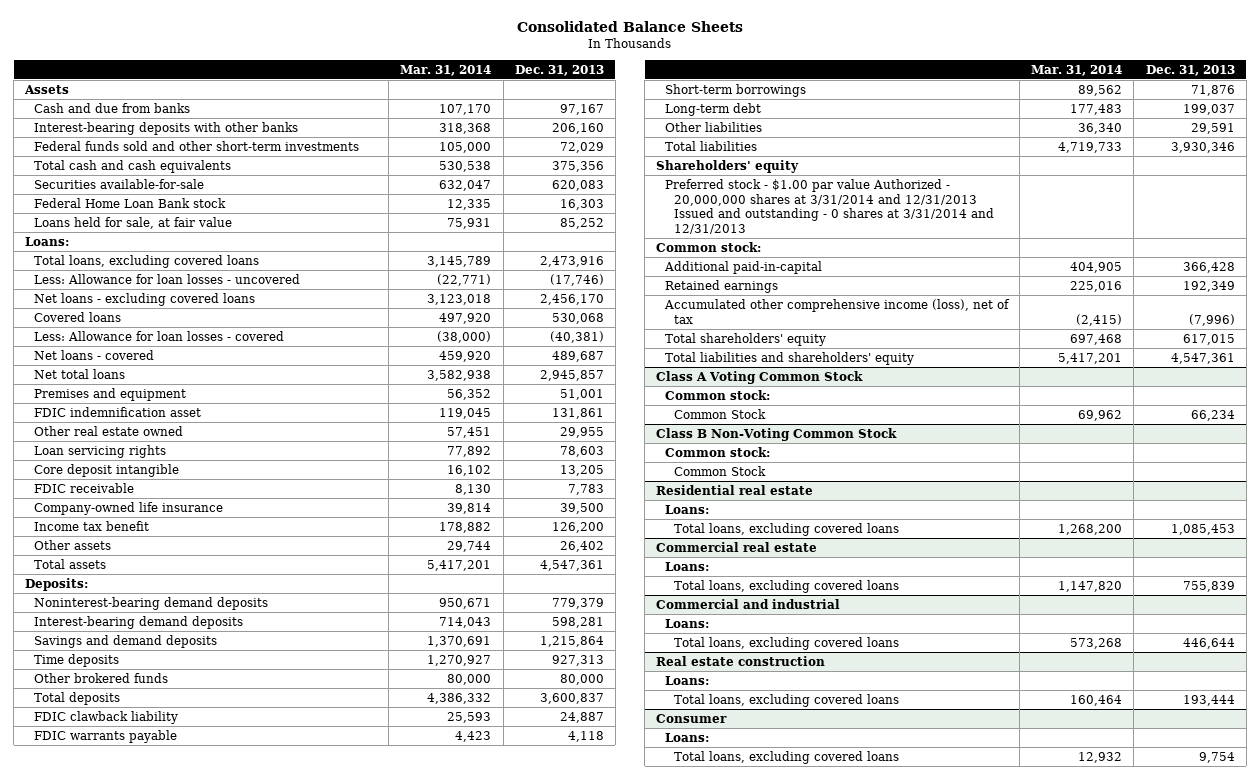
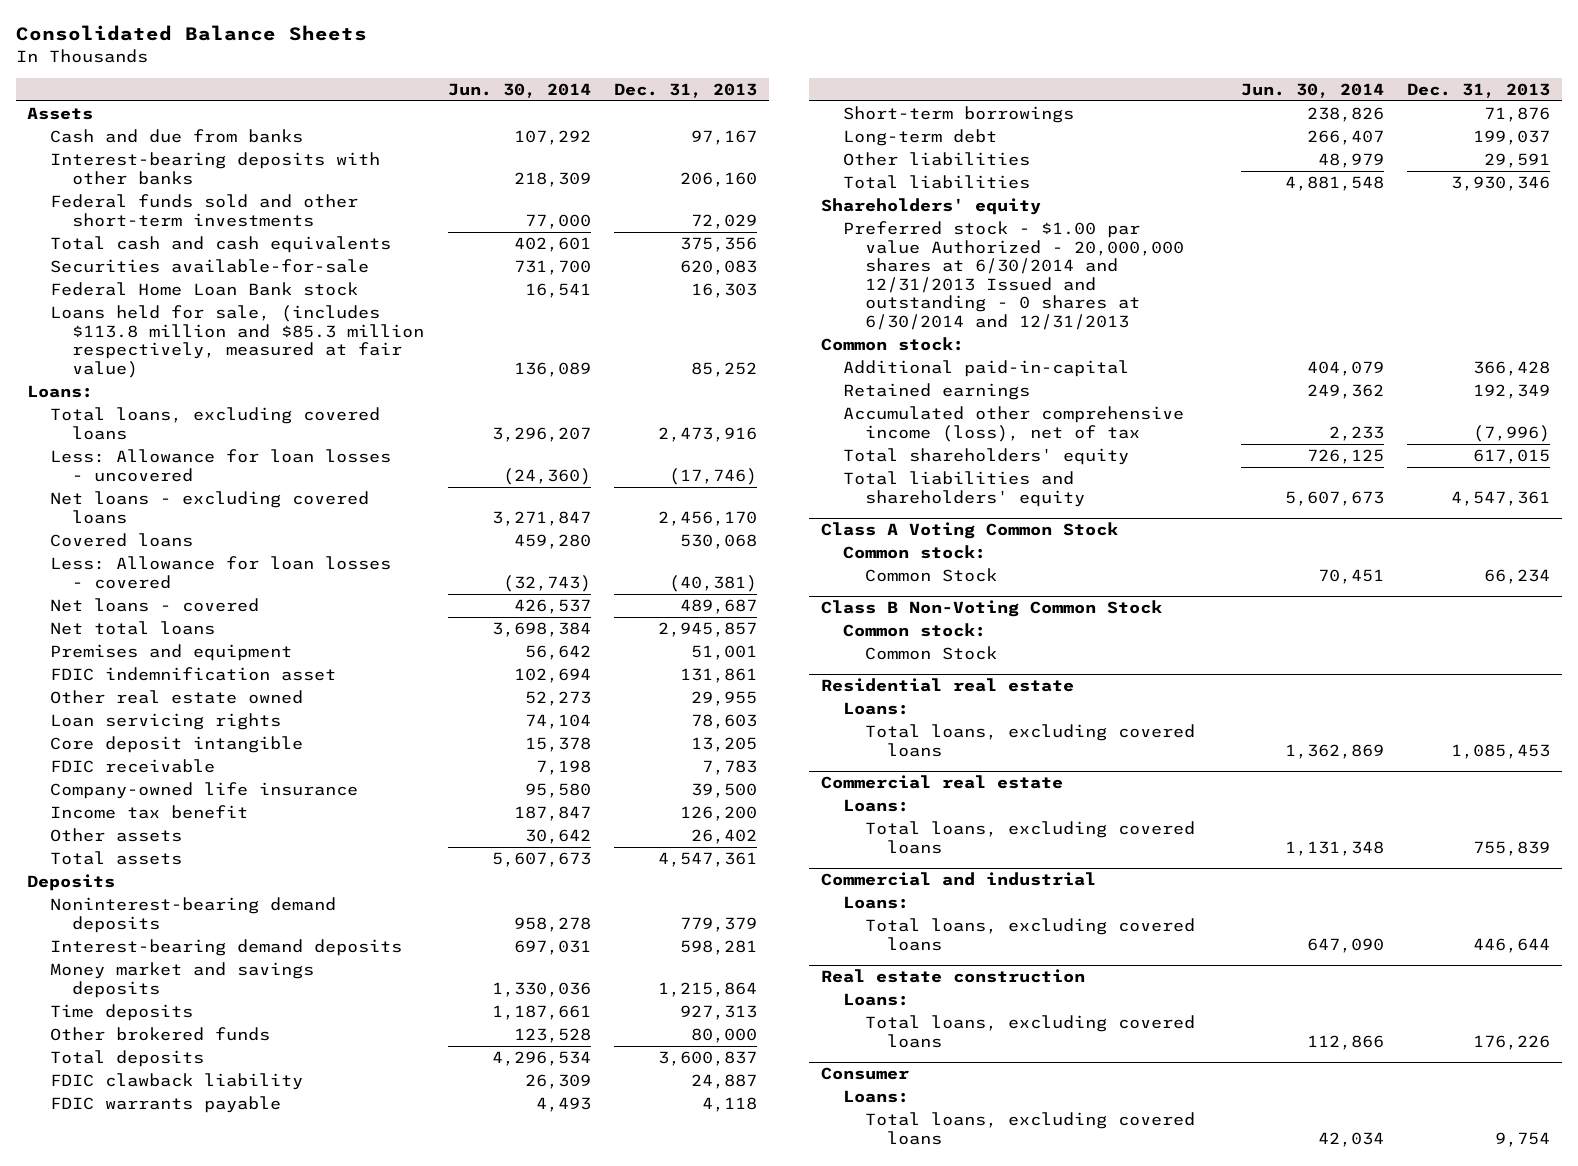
- | Mar. 31, 2014 | Dec. 31, 2013
+ | Jun. 30, 2014 | Dec. 31, 2013
- Loans held for sale, at fair value | 75,931 | 85,252
+ Loans held for sale, (includes $113.8 million and $85.3 million respectively, measured at fair value) | 136,089 | 85,252
- Deposits:
+ Deposits
- Savings and demand deposits | 1,370,691 | 1,215,864
+ Money market and savings deposits | 1,330,036 | 1,215,864
- Preferred stock - $1.00 par value Authorized - 20,000,000 shares at 3/31/2014 and 12/31/2013 Issued and outstanding - 0 shares at 3/31/2014 and 12/31/2013
+ Preferred stock - $1.00 par value Authorized - 20,000,000 shares at 6/30/2014 and 12/31/2013 Issued and outstanding - 0 shares at 6/30/2014 and 12/31/2013
@ Real estate construction
- Total loans, excluding covered loans | 160,464 | 193,444
+ Total loans, excluding covered loans | 112,866 | 176,226

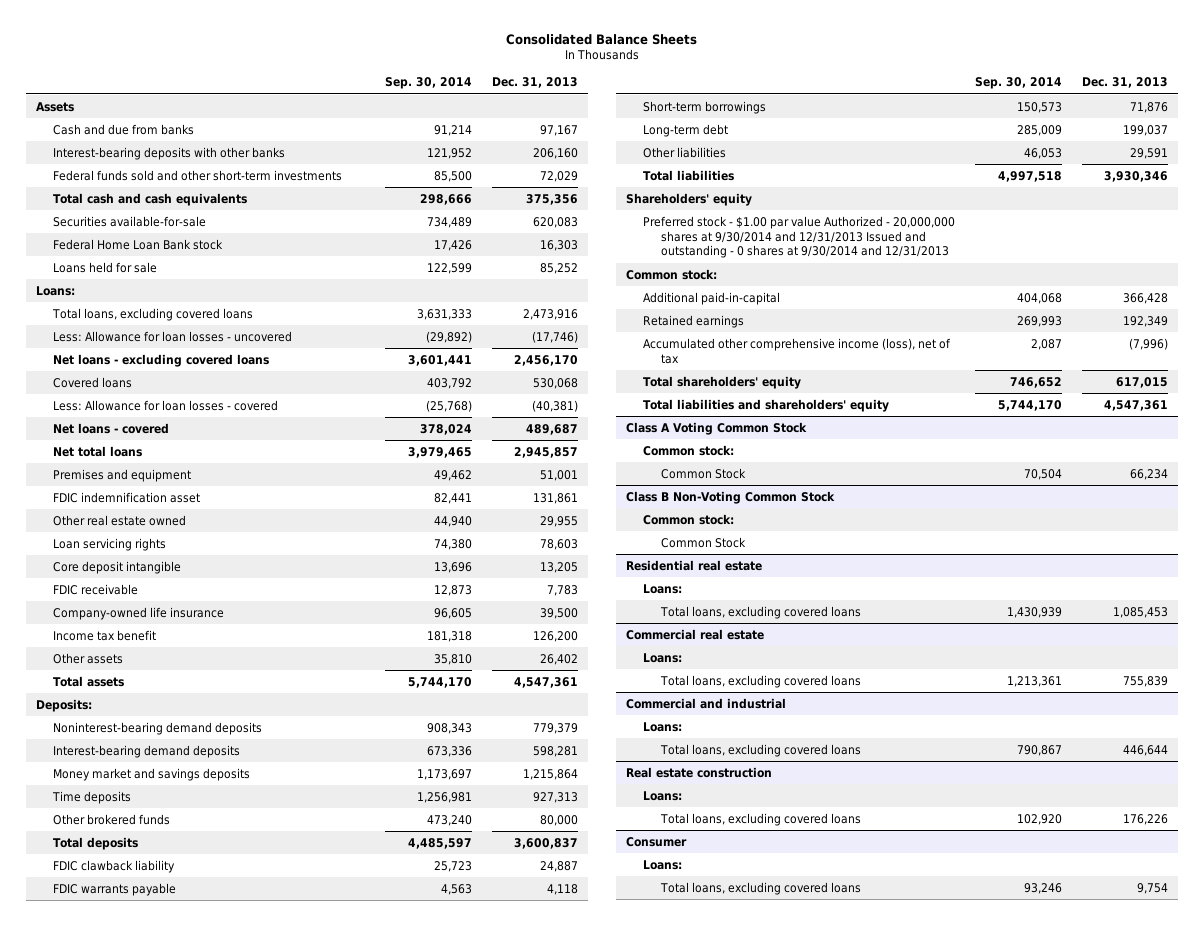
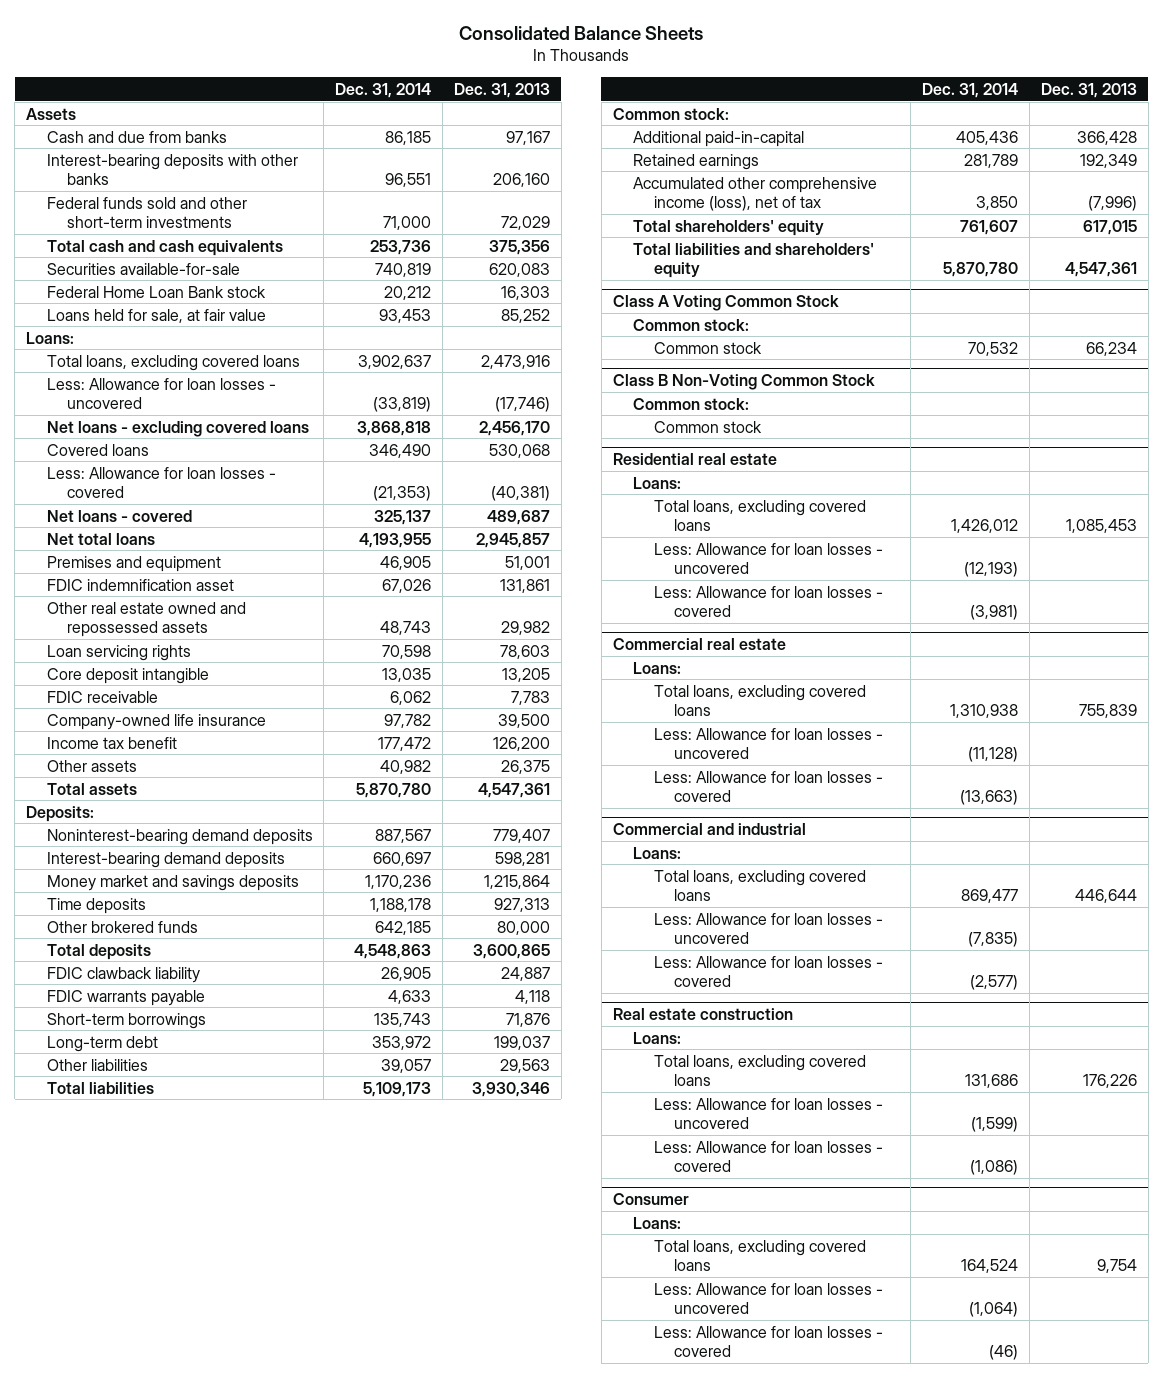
- | Sep. 30, 2014 | Dec. 31, 2013
+ | Dec. 31, 2014 | Dec. 31, 2013
- Loans held for sale | 122,599 | 85,252
+ Loans held for sale, at fair value | 93,453 | 85,252
- Other real estate owned | 44,940 | 29,955
+ Other real estate owned and repossessed assets | 48,743 | 29,982
- Other assets | 35,810 | 26,402
+ Other assets | 40,982 | 26,375
- Noninterest-bearing demand deposits | 908,343 | 779,379
+ Noninterest-bearing demand deposits | 887,567 | 779,407
- Total deposits | 4,485,597 | 3,600,837
+ Total deposits | 4,548,863 | 3,600,865
- Other liabilities | 46,053 | 29,591
+ Other liabilities | 39,057 | 29,563
- Shareholders' equity
- Preferred stock - $1.00 par value Authorized - 20,000,000 shares at 9/30/2014 and 12/31/2013 Issued and outstanding - 0 shares at 9/30/2014 and 12/31/2013
@ Class A Voting Common Stock
- Common Stock | 70,504 | 66,234
+ Common stock | 70,532 | 66,234
@ Class B Non-Voting Common Stock
- Common Stock
+ Common stock
@ Residential real estate
+ Less: Allowance for loan losses - uncovered | (12,193) |
+ Less: Allowance for loan losses - covered | (3,981) |
@ Commercial real estate
+ Less: Allowance for loan losses - uncovered | (11,128) |
+ Less: Allowance for loan losses - covered | (13,663) |
@ Commercial and industrial
+ Less: Allowance for loan losses - uncovered | (7,835) |
+ Less: Allowance for loan losses - covered | (2,577) |
@ Real estate construction
+ Less: Allowance for loan losses - uncovered | (1,599) |
+ Less: Allowance for loan losses - covered | (1,086) |
@ Consumer
+ Less: Allowance for loan losses - uncovered | (1,064) |
+ Less: Allowance for loan losses - covered | (46) |

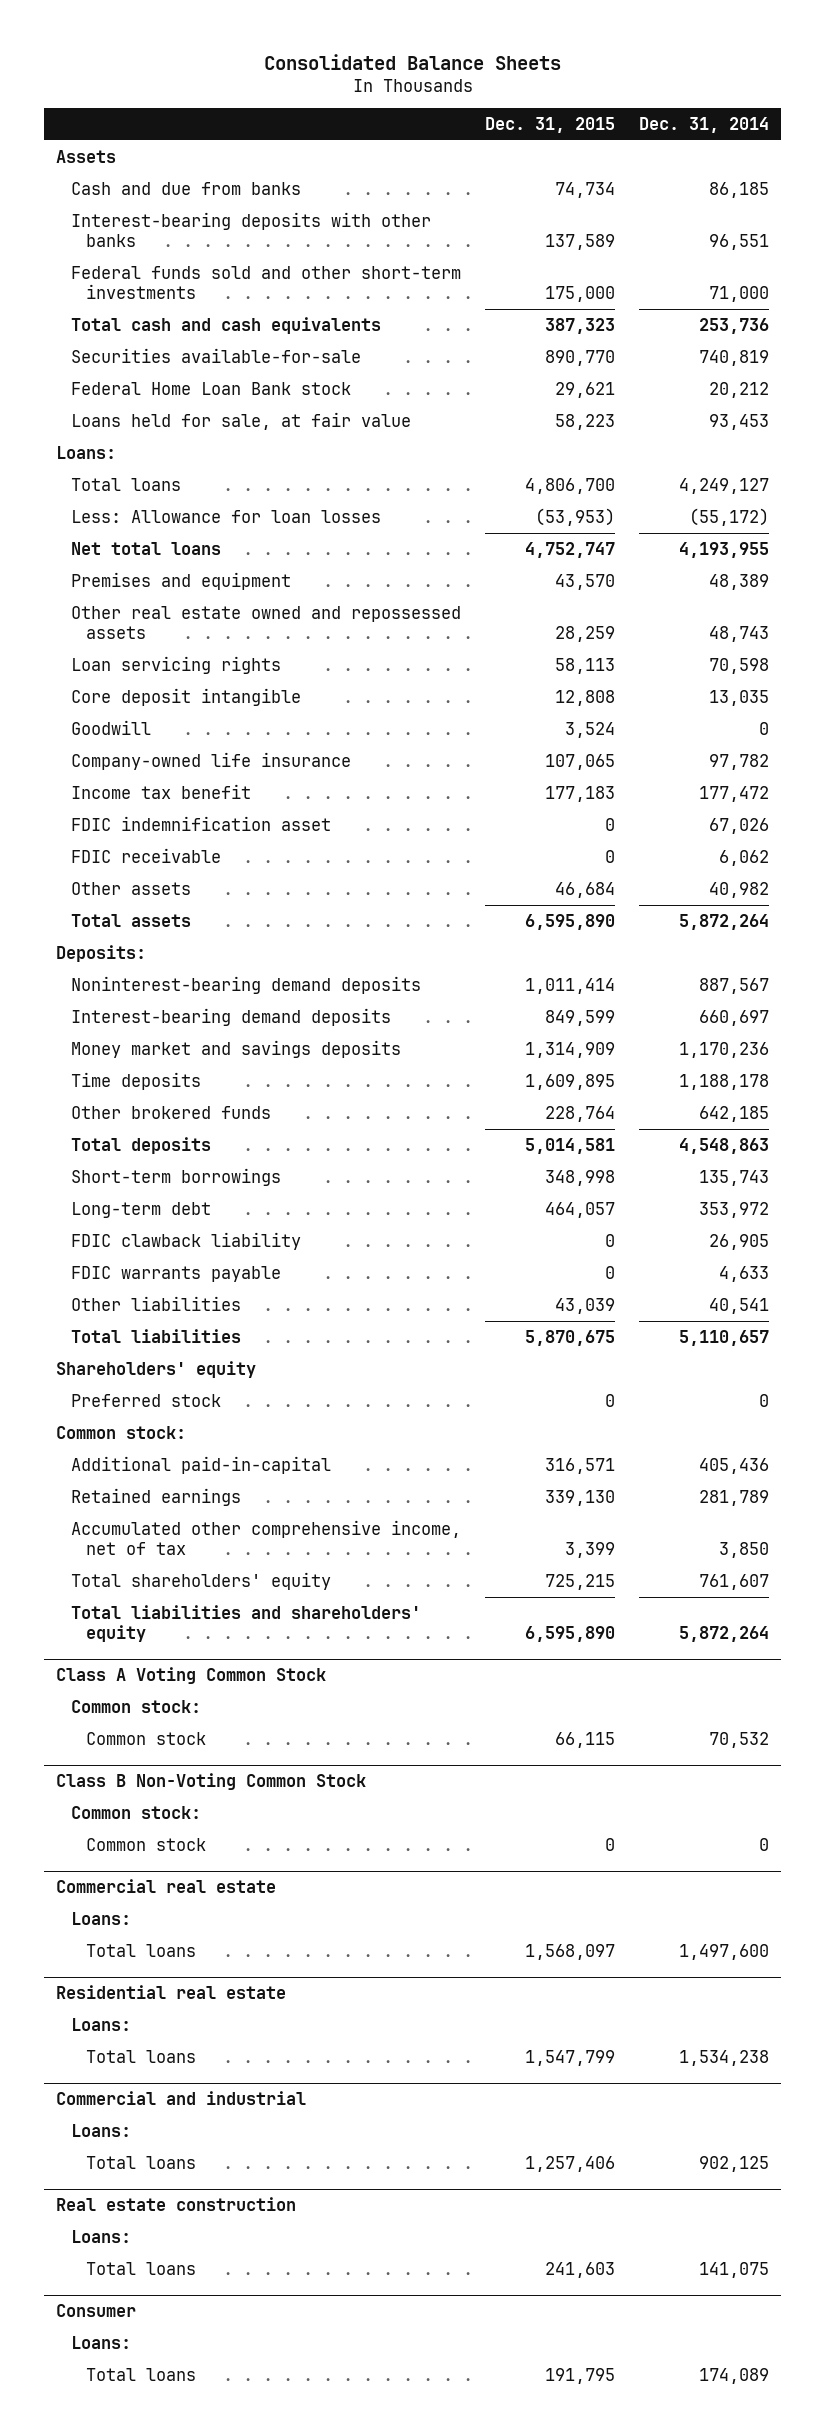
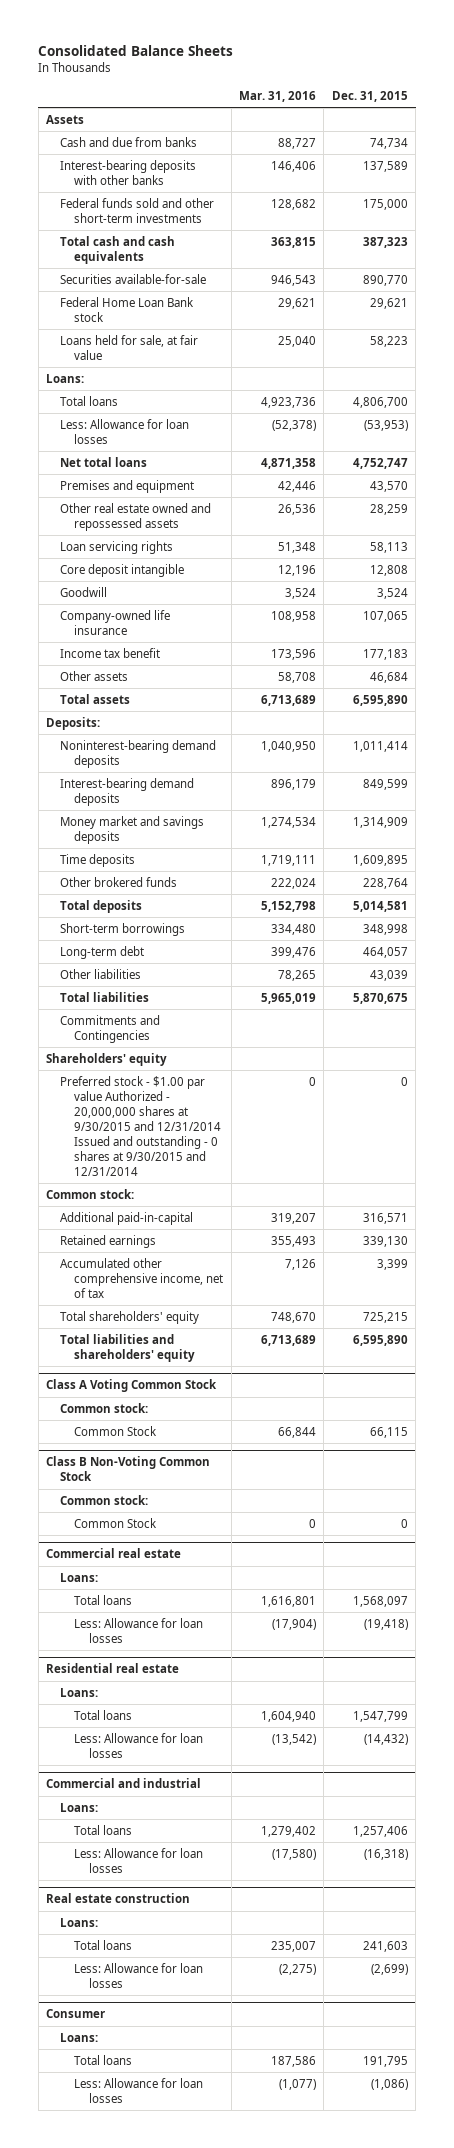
- | Dec. 31, 2015 | Dec. 31, 2014
+ | Mar. 31, 2016 | Dec. 31, 2015
- FDIC indemnification asset | 0 | 67,026
- FDIC receivable | 0 | 6,062
- FDIC clawback liability | 0 | 26,905
- FDIC warrants payable | 0 | 4,633
+ Commitments and Contingencies
- Preferred stock | 0 | 0
+ Preferred stock - $1.00 par value Authorized - 20,000,000 shares at 9/30/2015 and 12/31/2014 Issued and outstanding - 0 shares at 9/30/2015 and 12/31/2014 | 0 | 0
@ Class A Voting Common Stock
- Common stock | 66,115 | 70,532
+ Common Stock | 66,844 | 66,115
@ Class B Non-Voting Common Stock
- Common stock | 0 | 0
+ Common Stock | 0 | 0
@ Commercial real estate
+ Less: Allowance for loan losses | (17,904) | (19,418)
@ Residential real estate
+ Less: Allowance for loan losses | (13,542) | (14,432)
@ Commercial and industrial
+ Less: Allowance for loan losses | (17,580) | (16,318)
@ Real estate construction
+ Less: Allowance for loan losses | (2,275) | (2,699)
@ Consumer
+ Less: Allowance for loan losses | (1,077) | (1,086)

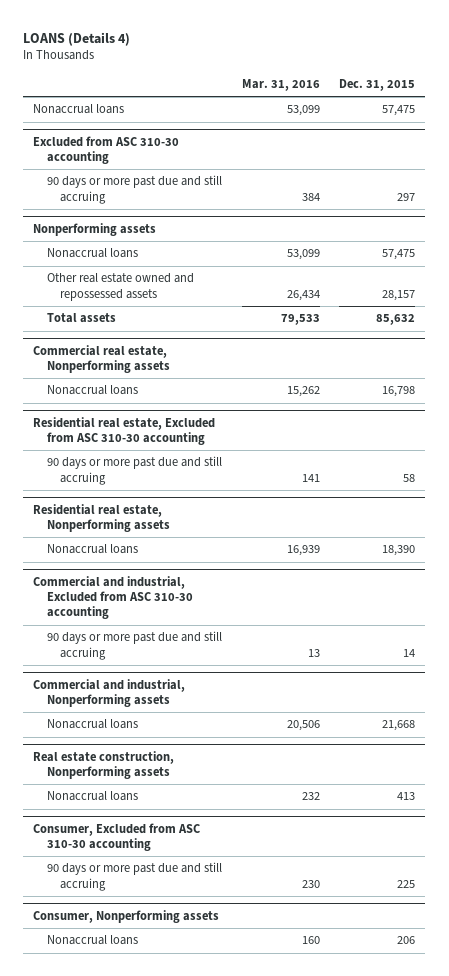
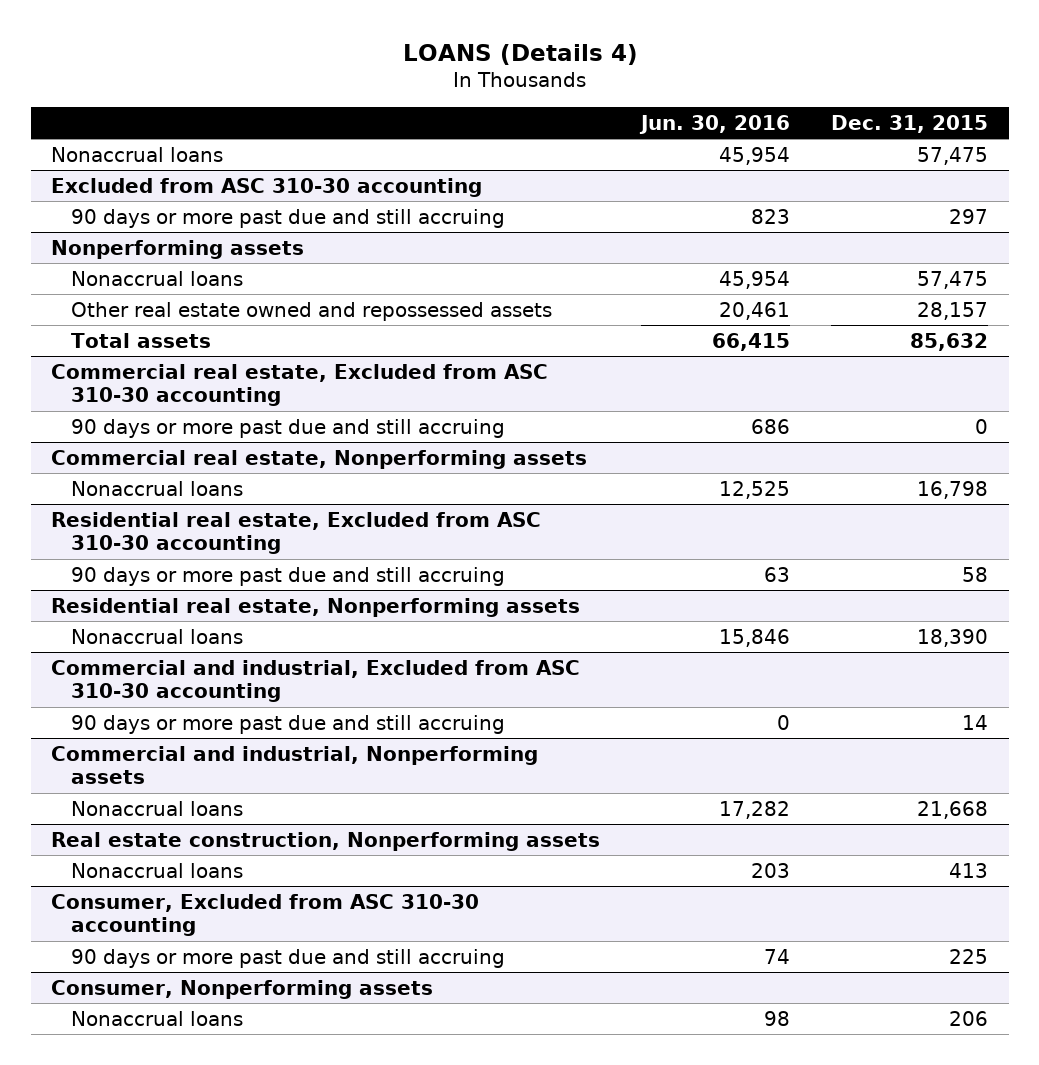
- | Mar. 31, 2016 | Dec. 31, 2015
+ | Jun. 30, 2016 | Dec. 31, 2015
+ Commercial real estate, Excluded from ASC 310-30 accounting
+ 90 days or more past due and still accruing | 686 | 0

